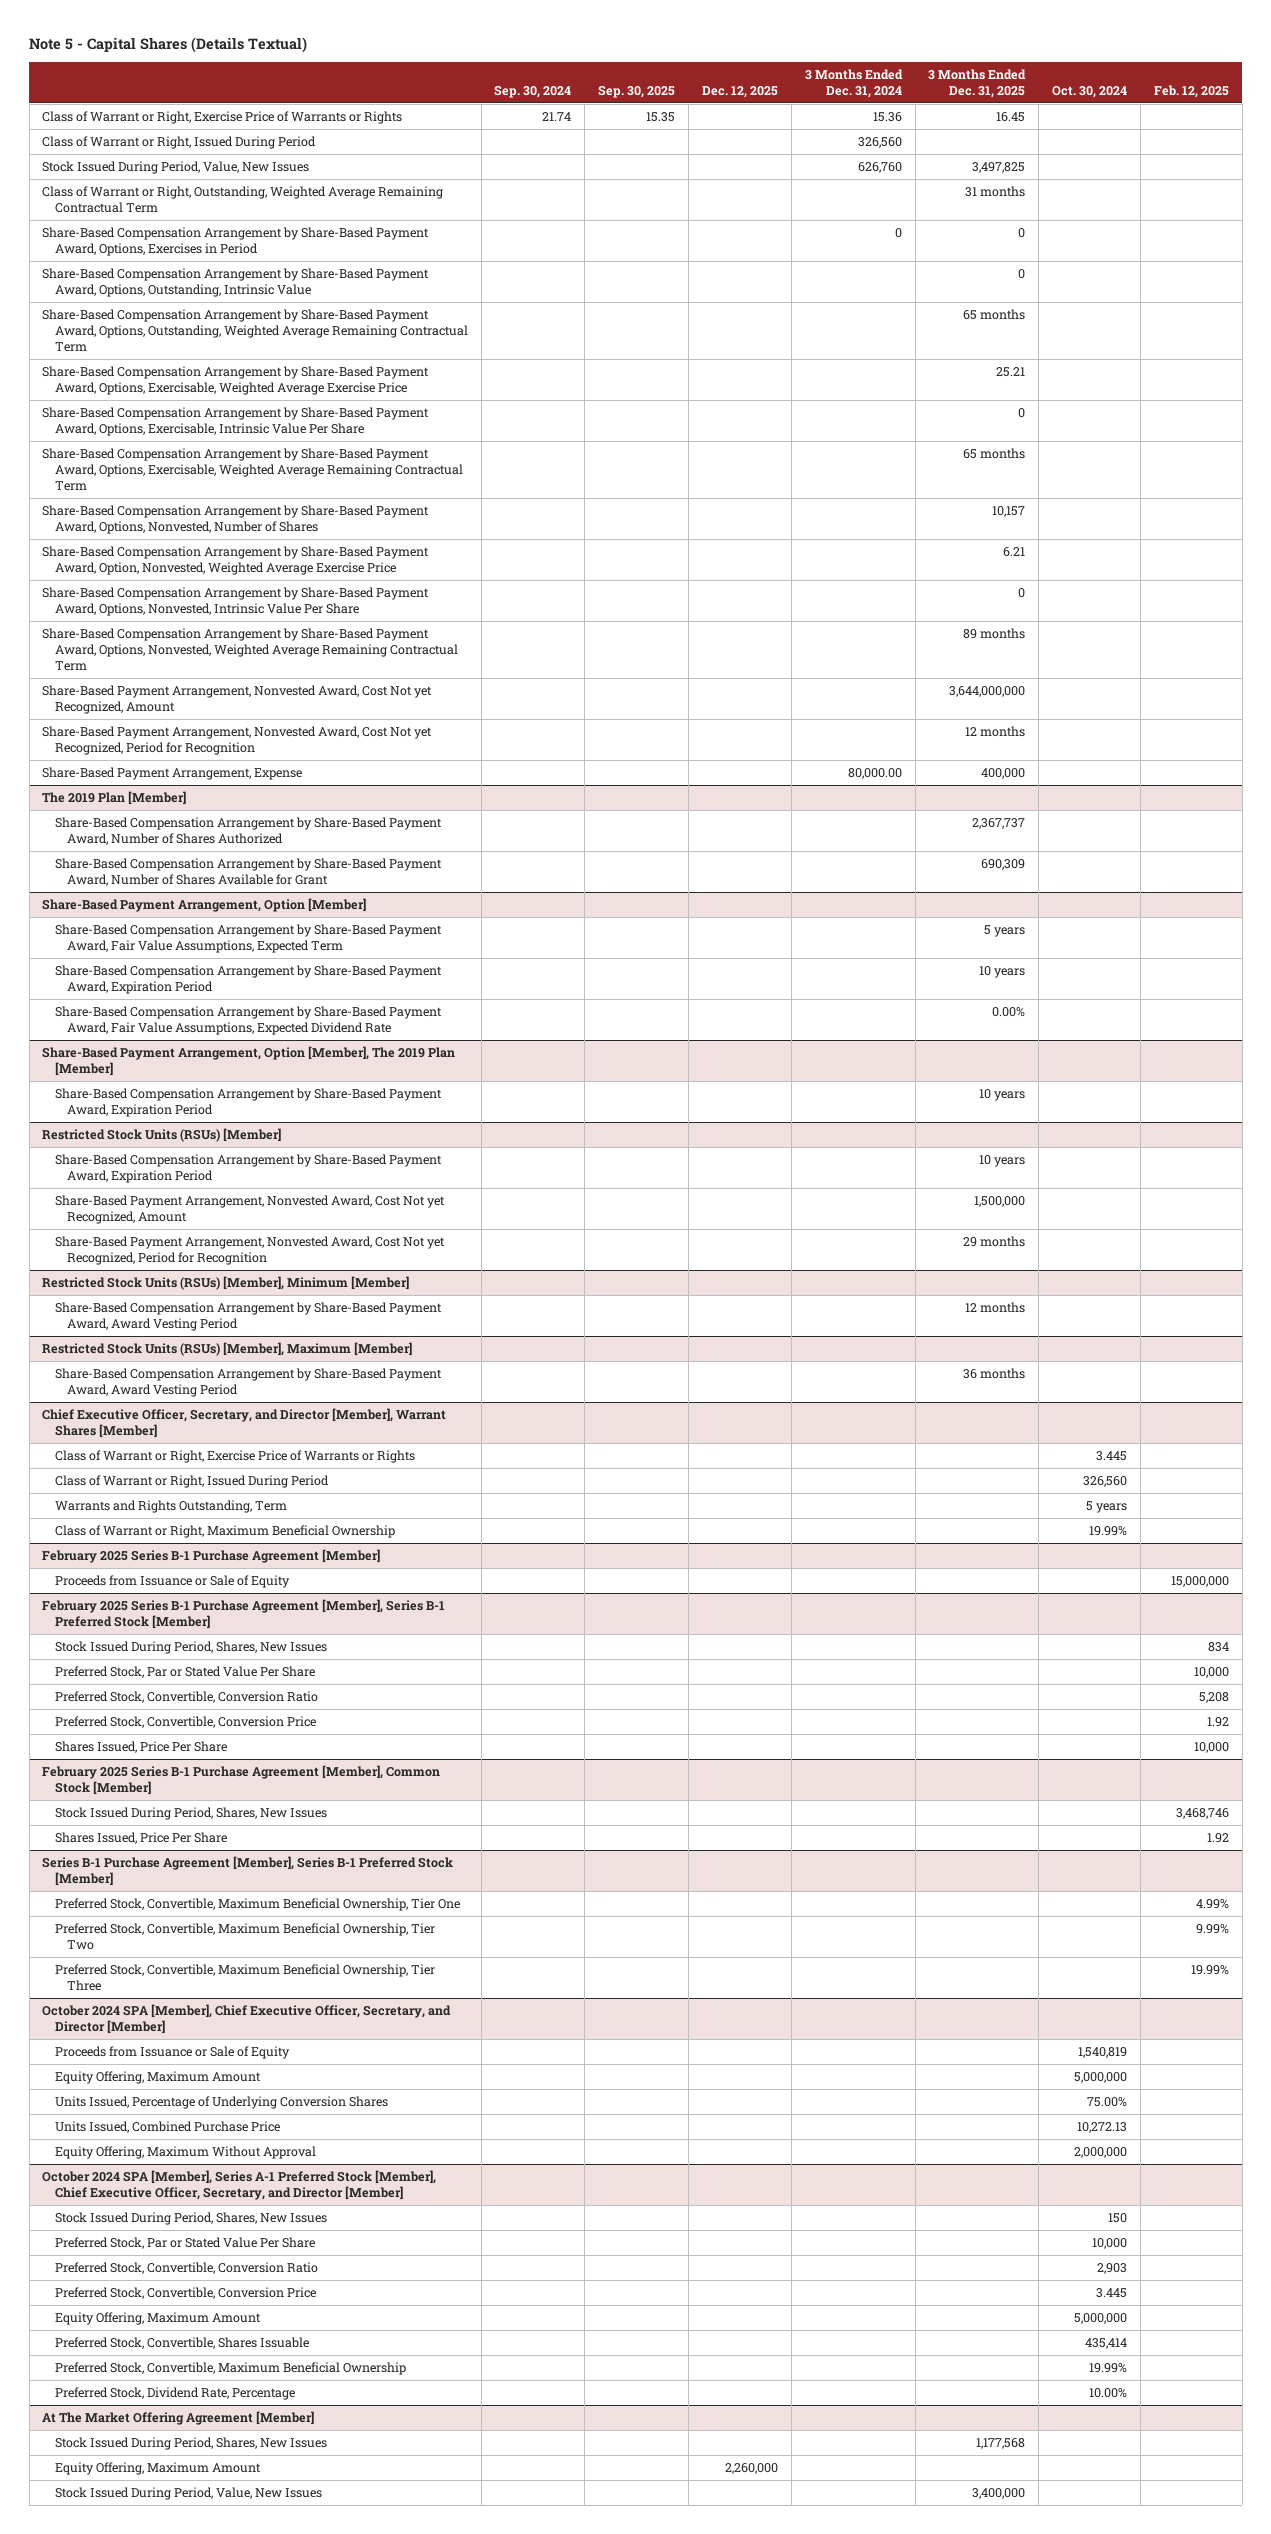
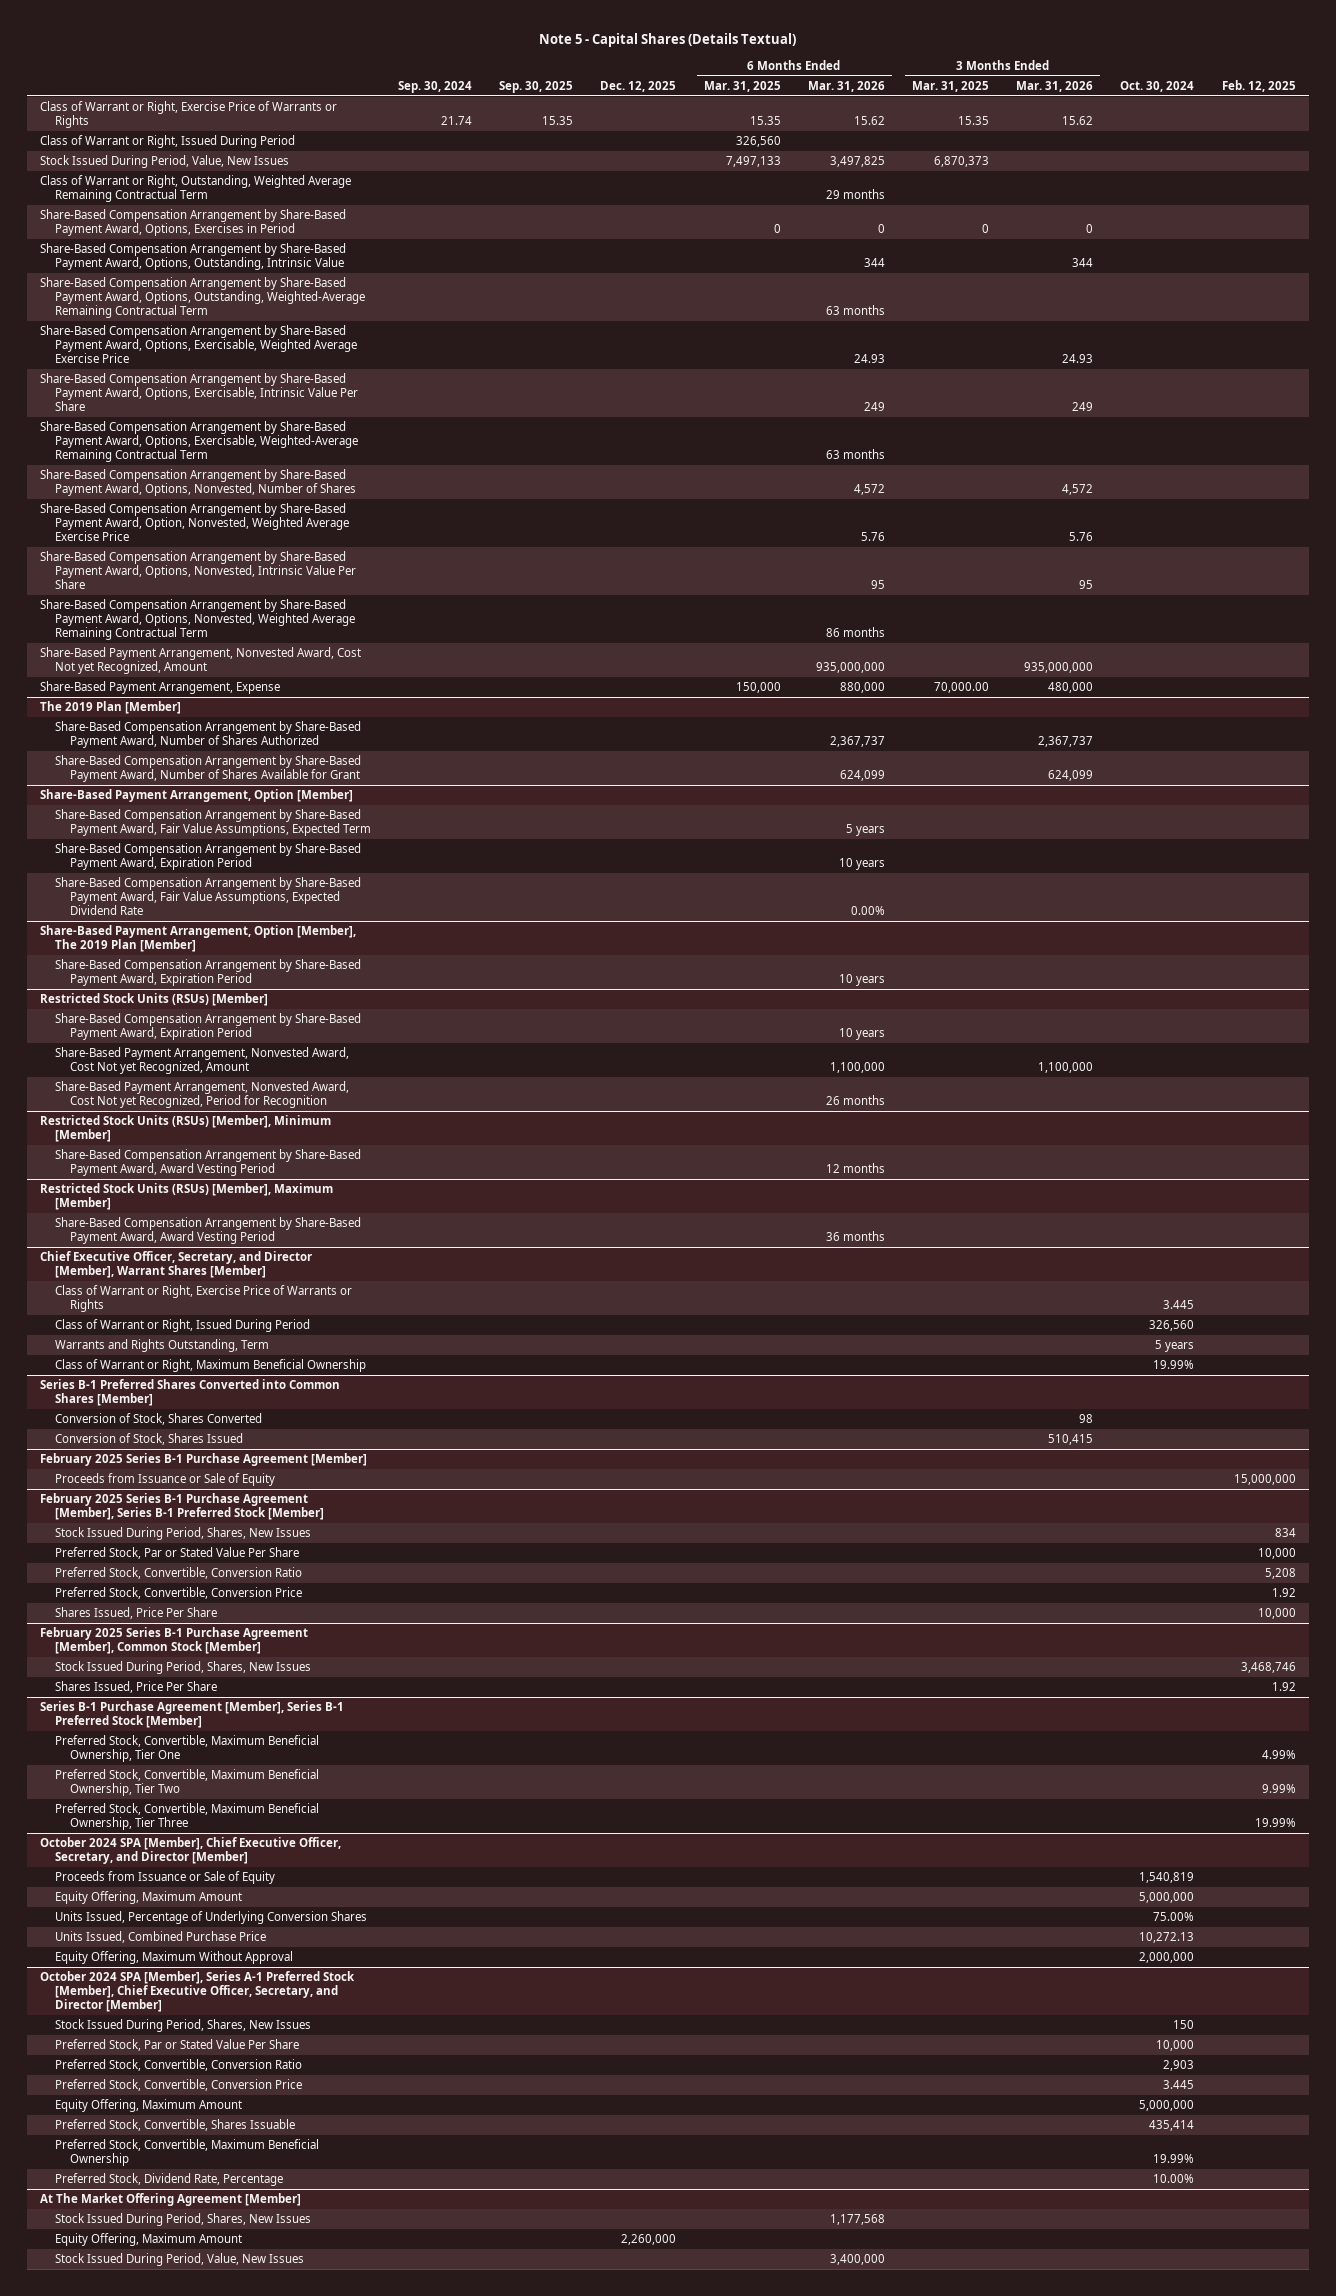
- | Sep. 30, 2024 | Sep. 30, 2025 | Dec. 12, 2025 | 3 Months Ended Dec. 31, 2024 | 3 Months Ended Dec. 31, 2025 | Oct. 30, 2024 | Feb. 12, 2025
+ | Sep. 30, 2024 | Sep. 30, 2025 | Dec. 12, 2025 | 6 Months Ended Mar. 31, 2025 | 6 Months Ended Mar. 31, 2026 | 3 Months Ended Mar. 31, 2025 | 3 Months Ended Mar. 31, 2026 | Oct. 30, 2024 | Feb. 12, 2025
- Share-Based Compensation Arrangement by Share-Based Payment Award, Options, Outstanding, Weighted Average Remaining Contractual Term | | | | | 65 months | |
+ Share-Based Compensation Arrangement by Share-Based Payment Award, Options, Outstanding, Weighted-Average Remaining Contractual Term | | | | | 63 months | | | |
- Share-Based Compensation Arrangement by Share-Based Payment Award, Options, Exercisable, Weighted Average Remaining Contractual Term | | | | | 65 months | |
+ Share-Based Compensation Arrangement by Share-Based Payment Award, Options, Exercisable, Weighted-Average Remaining Contractual Term | | | | | 63 months | | | |
- Share-Based Payment Arrangement, Nonvested Award, Cost Not yet Recognized, Period for Recognition | | | | | 12 months | |
+ Series B-1 Preferred Shares Converted into Common Shares [Member]
+ Conversion of Stock, Shares Converted | | | | | | | 98 | |
+ Conversion of Stock, Shares Issued | | | | | | | 510,415 | |

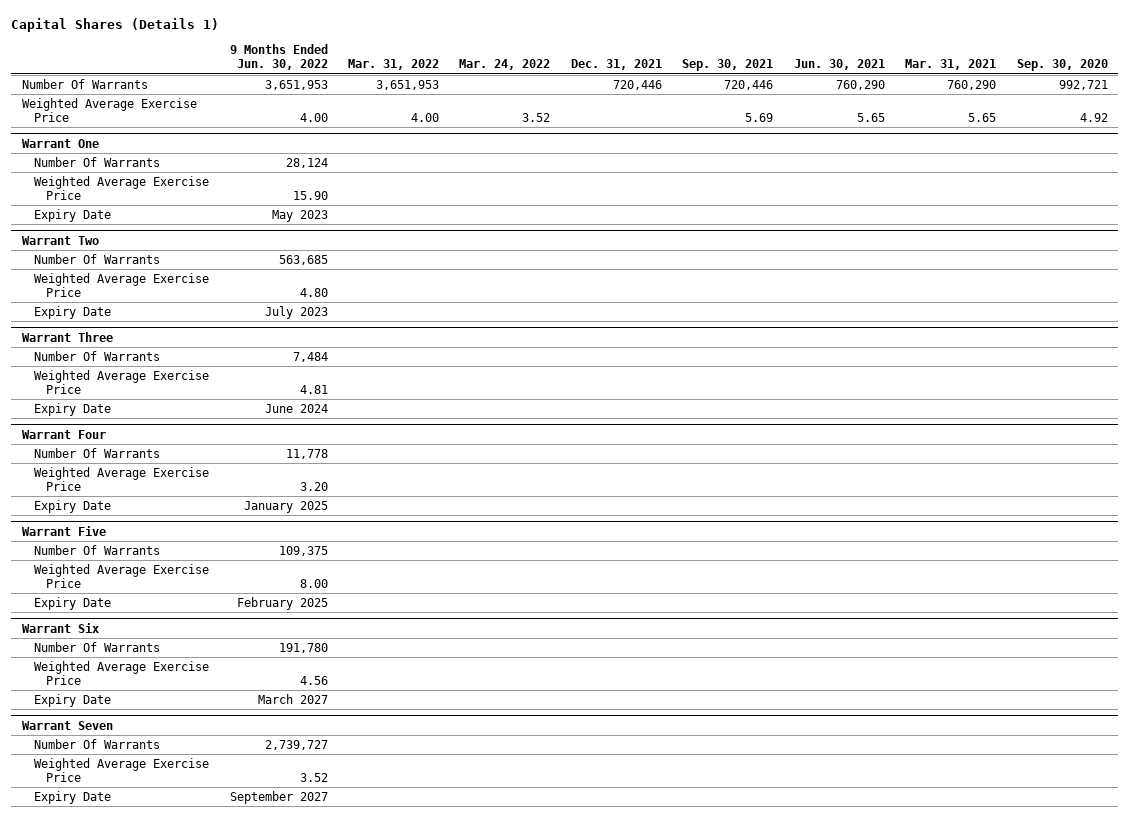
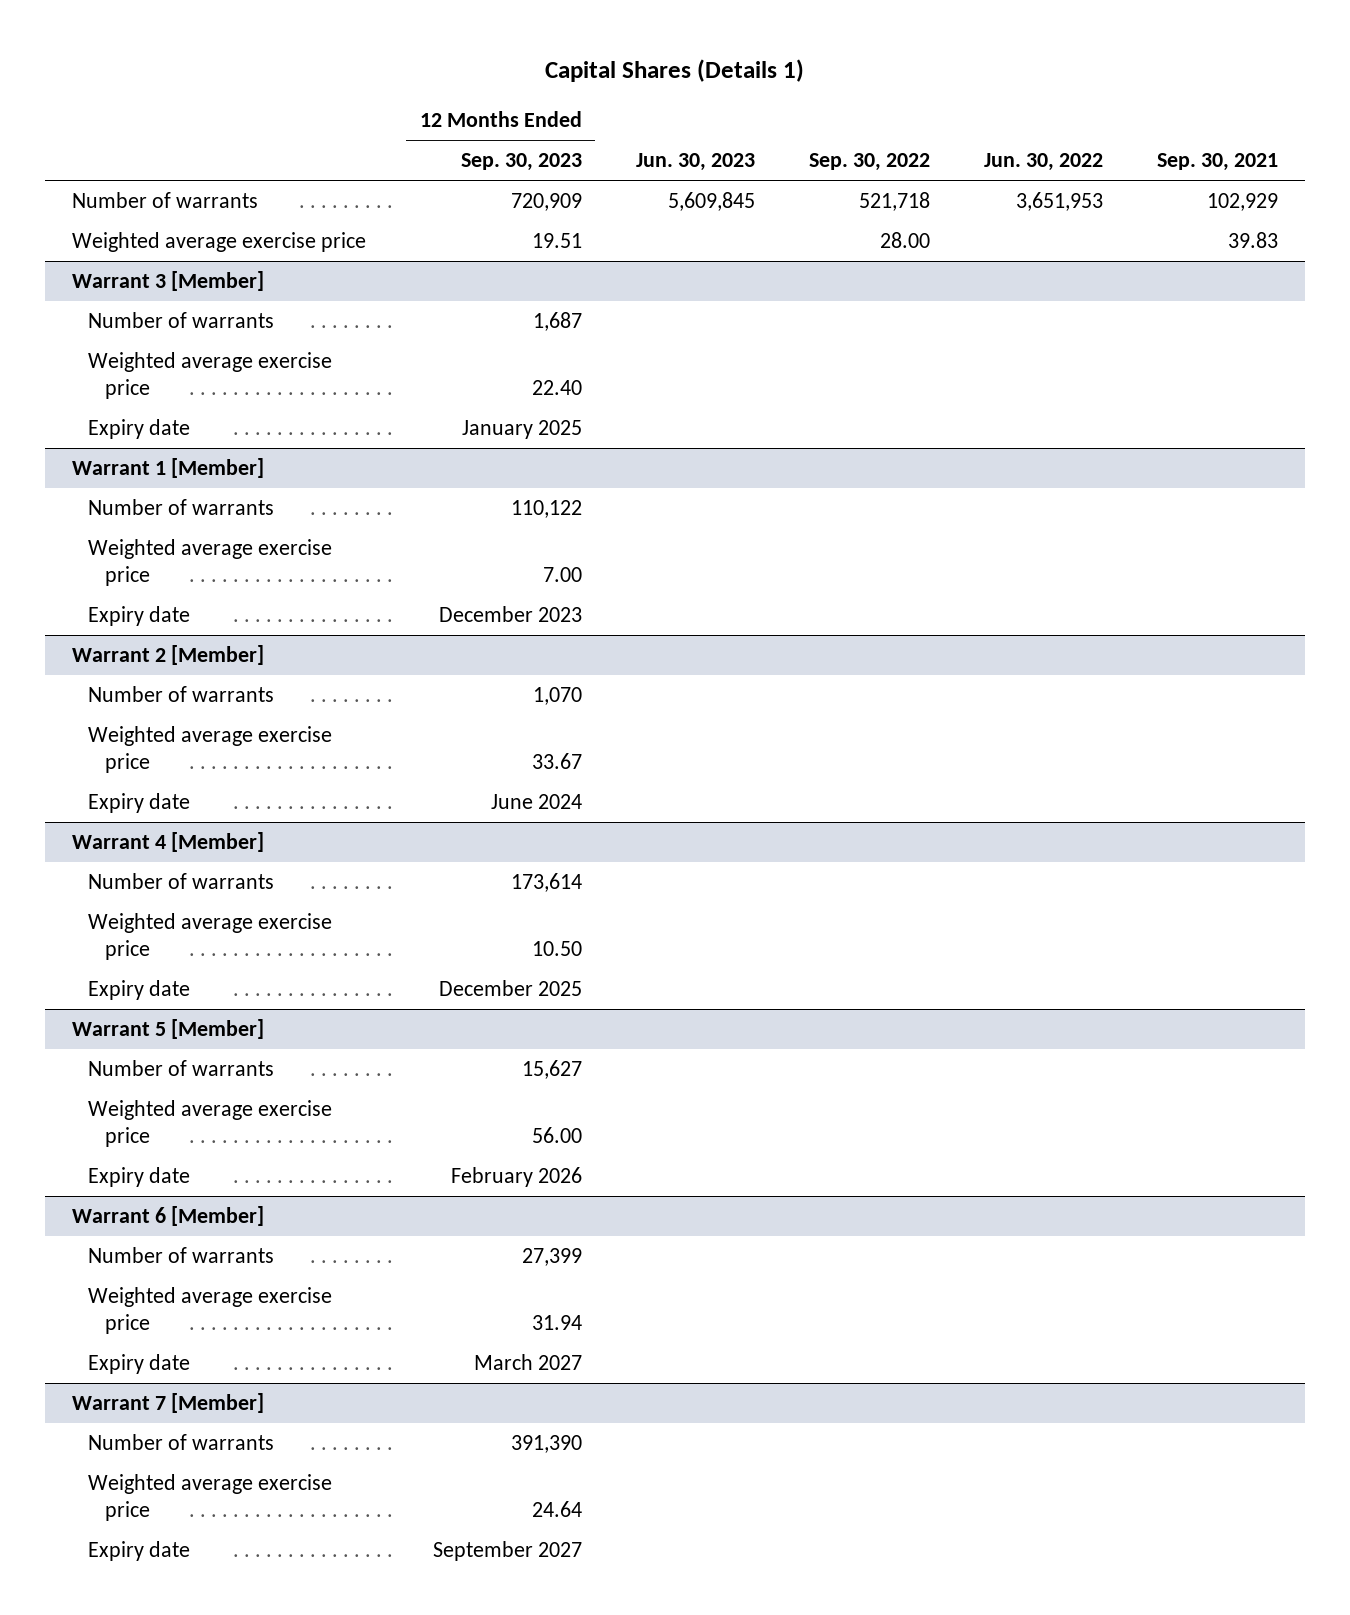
- | 9 Months Ended Jun. 30, 2022 | Mar. 31, 2022 | Mar. 24, 2022 | Dec. 31, 2021 | Sep. 30, 2021 | Jun. 30, 2021 | Mar. 31, 2021 | Sep. 30, 2020
+ | 12 Months Ended Sep. 30, 2023 | Jun. 30, 2023 | Sep. 30, 2022 | Jun. 30, 2022 | Sep. 30, 2021
- Number Of Warrants | 3,651,953 | 3,651,953 | | 720,446 | 720,446 | 760,290 | 760,290 | 992,721
- Weighted Average Exercise Price | 4.00 | 4.00 | 3.52 | | 5.69 | 5.65 | 5.65 | 4.92
- Warrant One
- Number Of Warrants | 28,124 | | | | | | |
- Weighted Average Exercise Price | 15.90 | | | | | | |
- Expiry Date | May 2023 | | | | | | |
- Warrant Two
- Number Of Warrants | 563,685 | | | | | | |
- Weighted Average Exercise Price | 4.80 | | | | | | |
- Expiry Date | July 2023 | | | | | | |
- Warrant Three
- Number Of Warrants | 7,484 | | | | | | |
- Weighted Average Exercise Price | 4.81 | | | | | | |
- Expiry Date | June 2024 | | | | | | |
- Warrant Four
- Number Of Warrants | 11,778 | | | | | | |
- Weighted Average Exercise Price | 3.20 | | | | | | |
- Expiry Date | January 2025 | | | | | | |
- Warrant Five
- Number Of Warrants | 109,375 | | | | | | |
- Weighted Average Exercise Price | 8.00 | | | | | | |
- Expiry Date | February 2025 | | | | | | |
- Warrant Six
- Number Of Warrants | 191,780 | | | | | | |
- Weighted Average Exercise Price | 4.56 | | | | | | |
- Expiry Date | March 2027 | | | | | | |
- Warrant Seven
- Number Of Warrants | 2,739,727 | | | | | | |
- Weighted Average Exercise Price | 3.52 | | | | | | |
- Expiry Date | September 2027 | | | | | | |
+ Number of warrants | 720,909 | 5,609,845 | 521,718 | 3,651,953 | 102,929
+ Weighted average exercise price | 19.51 | | 28.00 | | 39.83
+ Warrant 3 [Member]
+ Number of warrants | 1,687 | | | |
+ Weighted average exercise price | 22.40 | | | |
+ Expiry date | January 2025 | | | |
+ Warrant 1 [Member]
+ Number of warrants | 110,122 | | | |
+ Weighted average exercise price | 7.00 | | | |
+ Expiry date | December 2023 | | | |
+ Warrant 2 [Member]
+ Number of warrants | 1,070 | | | |
+ Weighted average exercise price | 33.67 | | | |
+ Expiry date | June 2024 | | | |
+ Warrant 4 [Member]
+ Number of warrants | 173,614 | | | |
+ Weighted average exercise price | 10.50 | | | |
+ Expiry date | December 2025 | | | |
+ Warrant 5 [Member]
+ Number of warrants | 15,627 | | | |
+ Weighted average exercise price | 56.00 | | | |
+ Expiry date | February 2026 | | | |
+ Warrant 6 [Member]
+ Number of warrants | 27,399 | | | |
+ Weighted average exercise price | 31.94 | | | |
+ Expiry date | March 2027 | | | |
+ Warrant 7 [Member]
+ Number of warrants | 391,390 | | | |
+ Weighted average exercise price | 24.64 | | | |
+ Expiry date | September 2027 | | | |

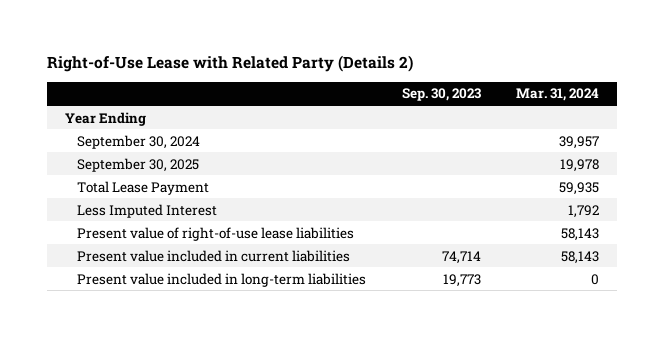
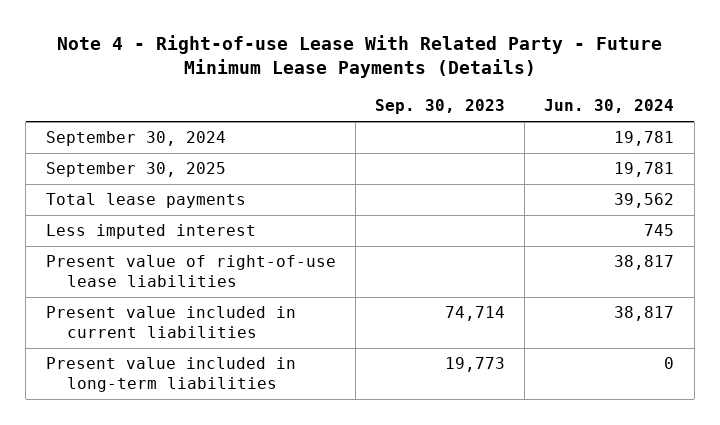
- Right-of-Use Lease with Related Party (Details 2)
+ Note 4 - Right-of-use Lease With Related Party - Future Minimum Lease Payments (Details)
- | Sep. 30, 2023 | Mar. 31, 2024
+ | Sep. 30, 2023 | Jun. 30, 2024
- Year Ending
- Total Lease Payment | | 59,935
- Less Imputed Interest | | 1,792
+ Total lease payments | | 39,562
+ Less imputed interest | | 745

